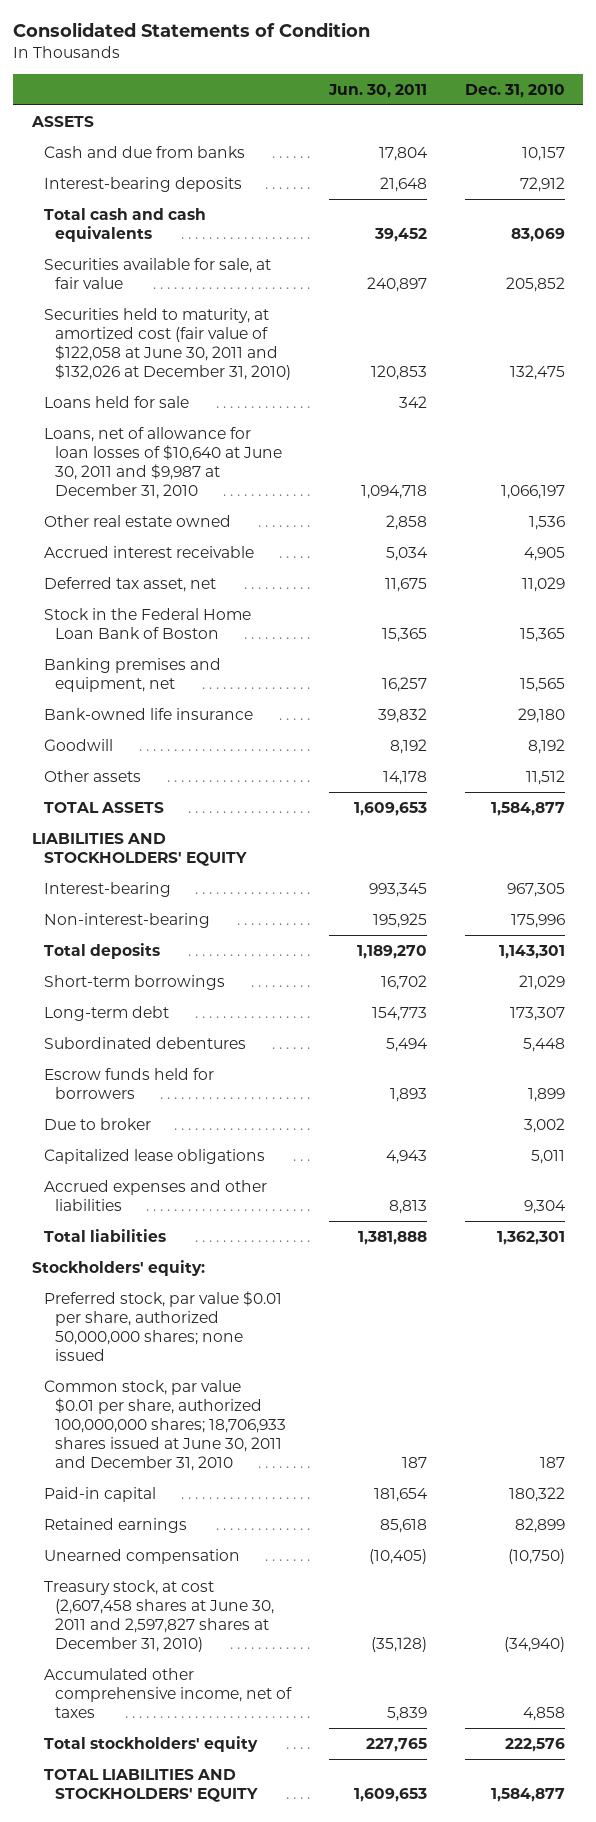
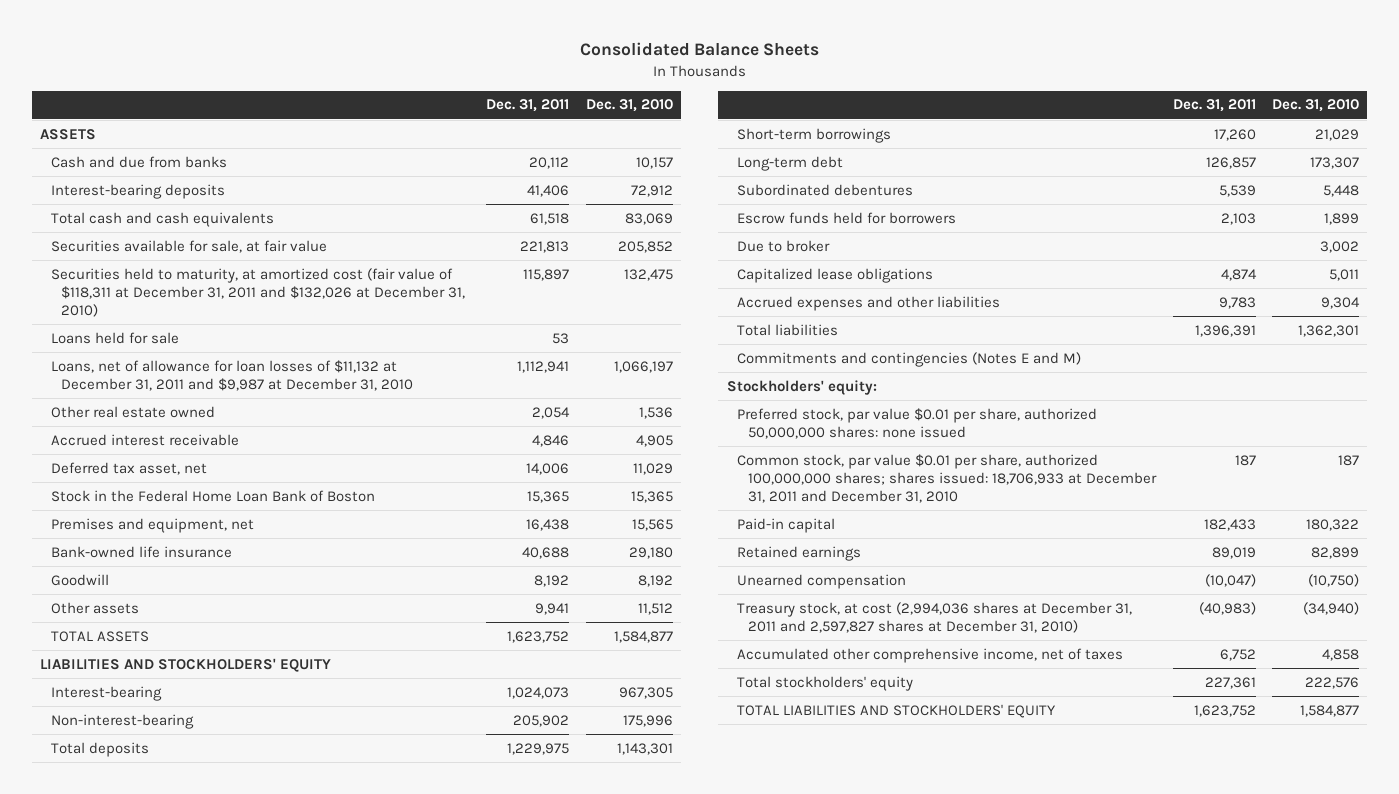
- Consolidated Statements of Condition
+ Consolidated Balance Sheets
- | Jun. 30, 2011 | Dec. 31, 2010
+ | Dec. 31, 2011 | Dec. 31, 2010
- Securities held to maturity, at amortized cost (fair value of $122,058 at June 30, 2011 and $132,026 at December 31, 2010) | 120,853 | 132,475
+ Securities held to maturity, at amortized cost (fair value of $118,311 at December 31, 2011 and $132,026 at December 31, 2010) | 115,897 | 132,475
- Loans, net of allowance for loan losses of $10,640 at June 30, 2011 and $9,987 at December 31, 2010 | 1,094,718 | 1,066,197
+ Loans, net of allowance for loan losses of $11,132 at December 31, 2011 and $9,987 at December 31, 2010 | 1,112,941 | 1,066,197
- Banking premises and equipment, net | 16,257 | 15,565
+ Premises and equipment, net | 16,438 | 15,565
+ Commitments and contingencies (Notes E and M)
- Preferred stock, par value $0.01 per share, authorized 50,000,000 shares; none issued
- Common stock, par value $0.01 per share, authorized 100,000,000 shares; 18,706,933 shares issued at June 30, 2011 and December 31, 2010 | 187 | 187
+ Preferred stock, par value $0.01 per share, authorized 50,000,000 shares: none issued
+ Common stock, par value $0.01 per share, authorized 100,000,000 shares; shares issued: 18,706,933 at December 31, 2011 and December 31, 2010 | 187 | 187
- Treasury stock, at cost (2,607,458 shares at June 30, 2011 and 2,597,827 shares at December 31, 2010) | (35,128) | (34,940)
+ Treasury stock, at cost (2,994,036 shares at December 31, 2011 and 2,597,827 shares at December 31, 2010) | (40,983) | (34,940)

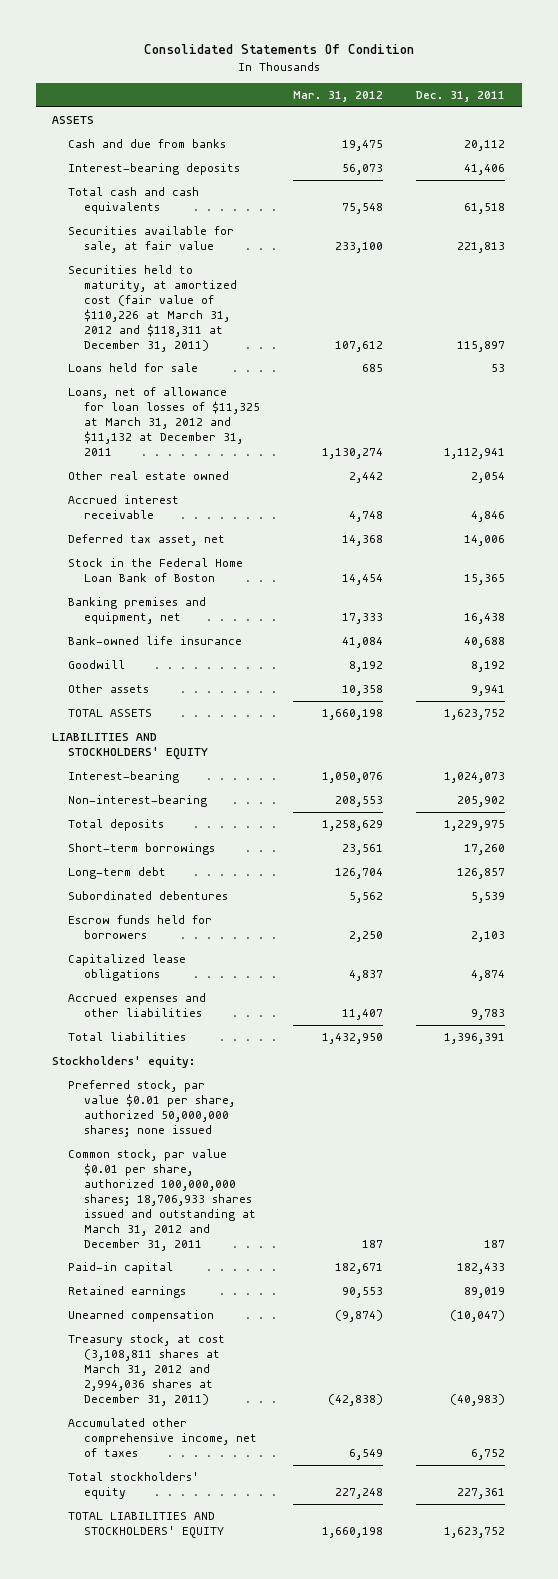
- Consolidated Balance Sheets
+ Consolidated Statements Of Condition
- | Dec. 31, 2011 | Dec. 31, 2010
+ | Mar. 31, 2012 | Dec. 31, 2011
- Securities held to maturity, at amortized cost (fair value of $118,311 at December 31, 2011 and $132,026 at December 31, 2010) | 115,897 | 132,475
+ Securities held to maturity, at amortized cost (fair value of $110,226 at March 31, 2012 and $118,311 at December 31, 2011) | 107,612 | 115,897
- Loans, net of allowance for loan losses of $11,132 at December 31, 2011 and $9,987 at December 31, 2010 | 1,112,941 | 1,066,197
+ Loans, net of allowance for loan losses of $11,325 at March 31, 2012 and $11,132 at December 31, 2011 | 1,130,274 | 1,112,941
- Premises and equipment, net | 16,438 | 15,565
+ Banking premises and equipment, net | 17,333 | 16,438
- Due to broker | | 3,002
- Commitments and contingencies (Notes E and M)
- Preferred stock, par value $0.01 per share, authorized 50,000,000 shares: none issued
- Common stock, par value $0.01 per share, authorized 100,000,000 shares; shares issued: 18,706,933 at December 31, 2011 and December 31, 2010 | 187 | 187
+ Preferred stock, par value $0.01 per share, authorized 50,000,000 shares; none issued
+ Common stock, par value $0.01 per share, authorized 100,000,000 shares; 18,706,933 shares issued and outstanding at March 31, 2012 and December 31, 2011 | 187 | 187
- Treasury stock, at cost (2,994,036 shares at December 31, 2011 and 2,597,827 shares at December 31, 2010) | (40,983) | (34,940)
+ Treasury stock, at cost (3,108,811 shares at March 31, 2012 and 2,994,036 shares at December 31, 2011) | (42,838) | (40,983)

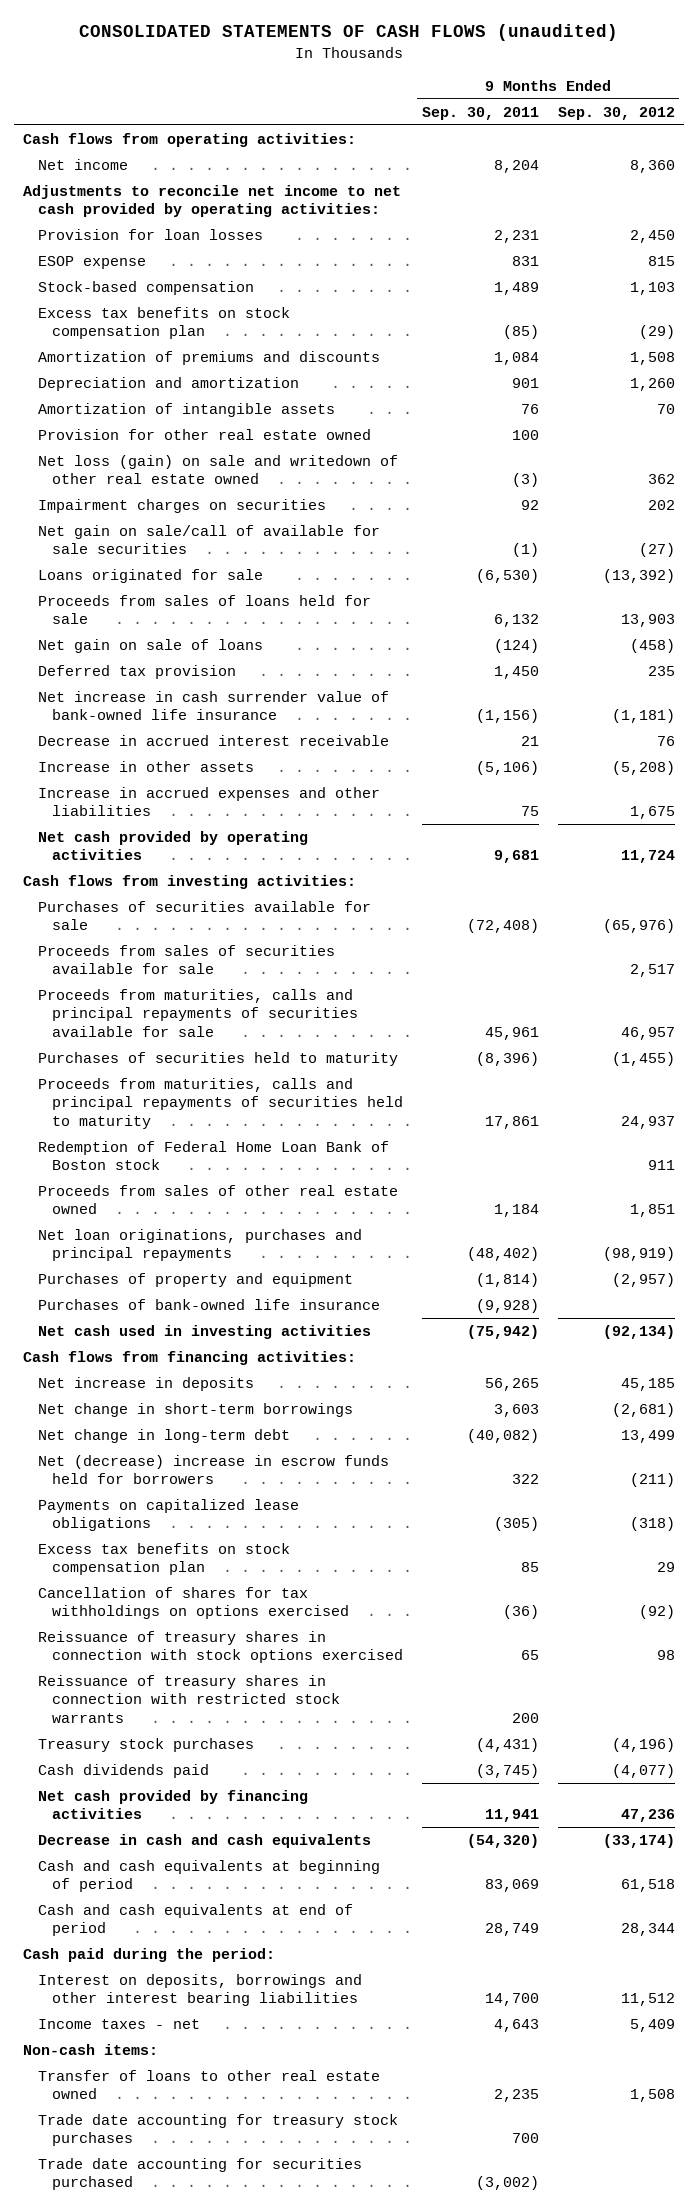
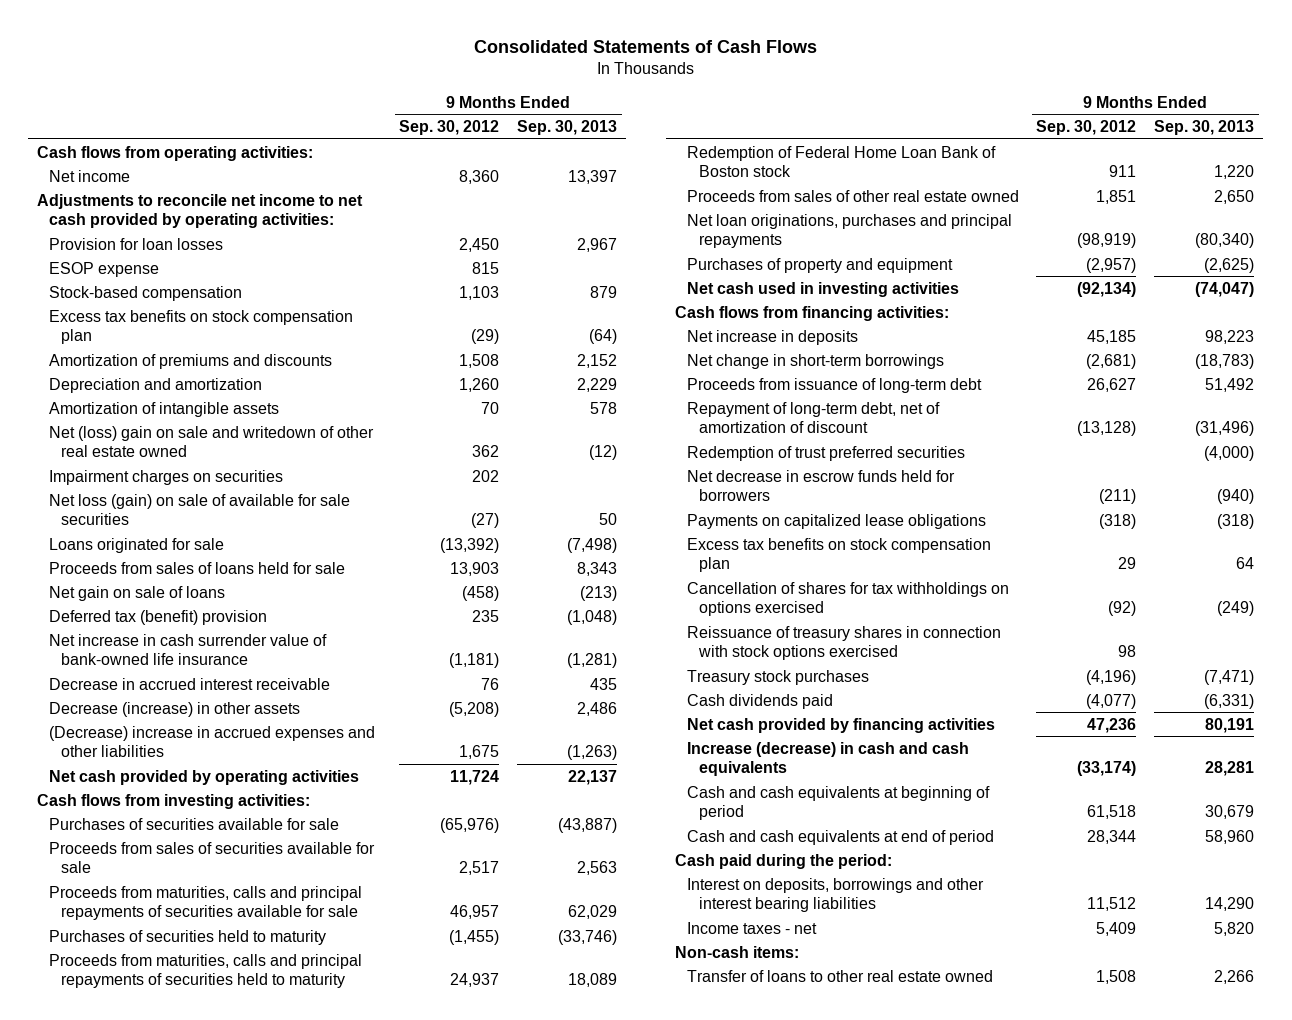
- CONSOLIDATED STATEMENTS OF CASH FLOWS (unaudited)
+ Consolidated Statements of Cash Flows
- | 9 Months Ended Sep. 30, 2011 | 9 Months Ended Sep. 30, 2012
+ | 9 Months Ended Sep. 30, 2012 | 9 Months Ended Sep. 30, 2013
- Provision for other real estate owned | 100 |
- Net loss (gain) on sale and writedown of other real estate owned | (3) | 362
+ Net (loss) gain on sale and writedown of other real estate owned | 362 | (12)
- Net gain on sale/call of available for sale securities | (1) | (27)
+ Net loss (gain) on sale of available for sale securities | (27) | 50
- Deferred tax provision | 1,450 | 235
+ Deferred tax (benefit) provision | 235 | (1,048)
- Increase in other assets | (5,106) | (5,208)
- Increase in accrued expenses and other liabilities | 75 | 1,675
+ Decrease (increase) in other assets | (5,208) | 2,486
+ (Decrease) increase in accrued expenses and other liabilities | 1,675 | (1,263)
- Purchases of bank-owned life insurance | (9,928) |
- Net change in long-term debt | (40,082) | 13,499
- Net (decrease) increase in escrow funds held for borrowers | 322 | (211)
+ Proceeds from issuance of long-term debt | 26,627 | 51,492
+ Repayment of long-term debt, net of amortization of discount | (13,128) | (31,496)
+ Redemption of trust preferred securities | | (4,000)
+ Net decrease in escrow funds held for borrowers | (211) | (940)
- Reissuance of treasury shares in connection with restricted stock warrants | 200 |
- Decrease in cash and cash equivalents | (54,320) | (33,174)
+ Increase (decrease) in cash and cash equivalents | (33,174) | 28,281
- Trade date accounting for treasury stock purchases | 700 |
- Trade date accounting for securities purchased | (3,002) |

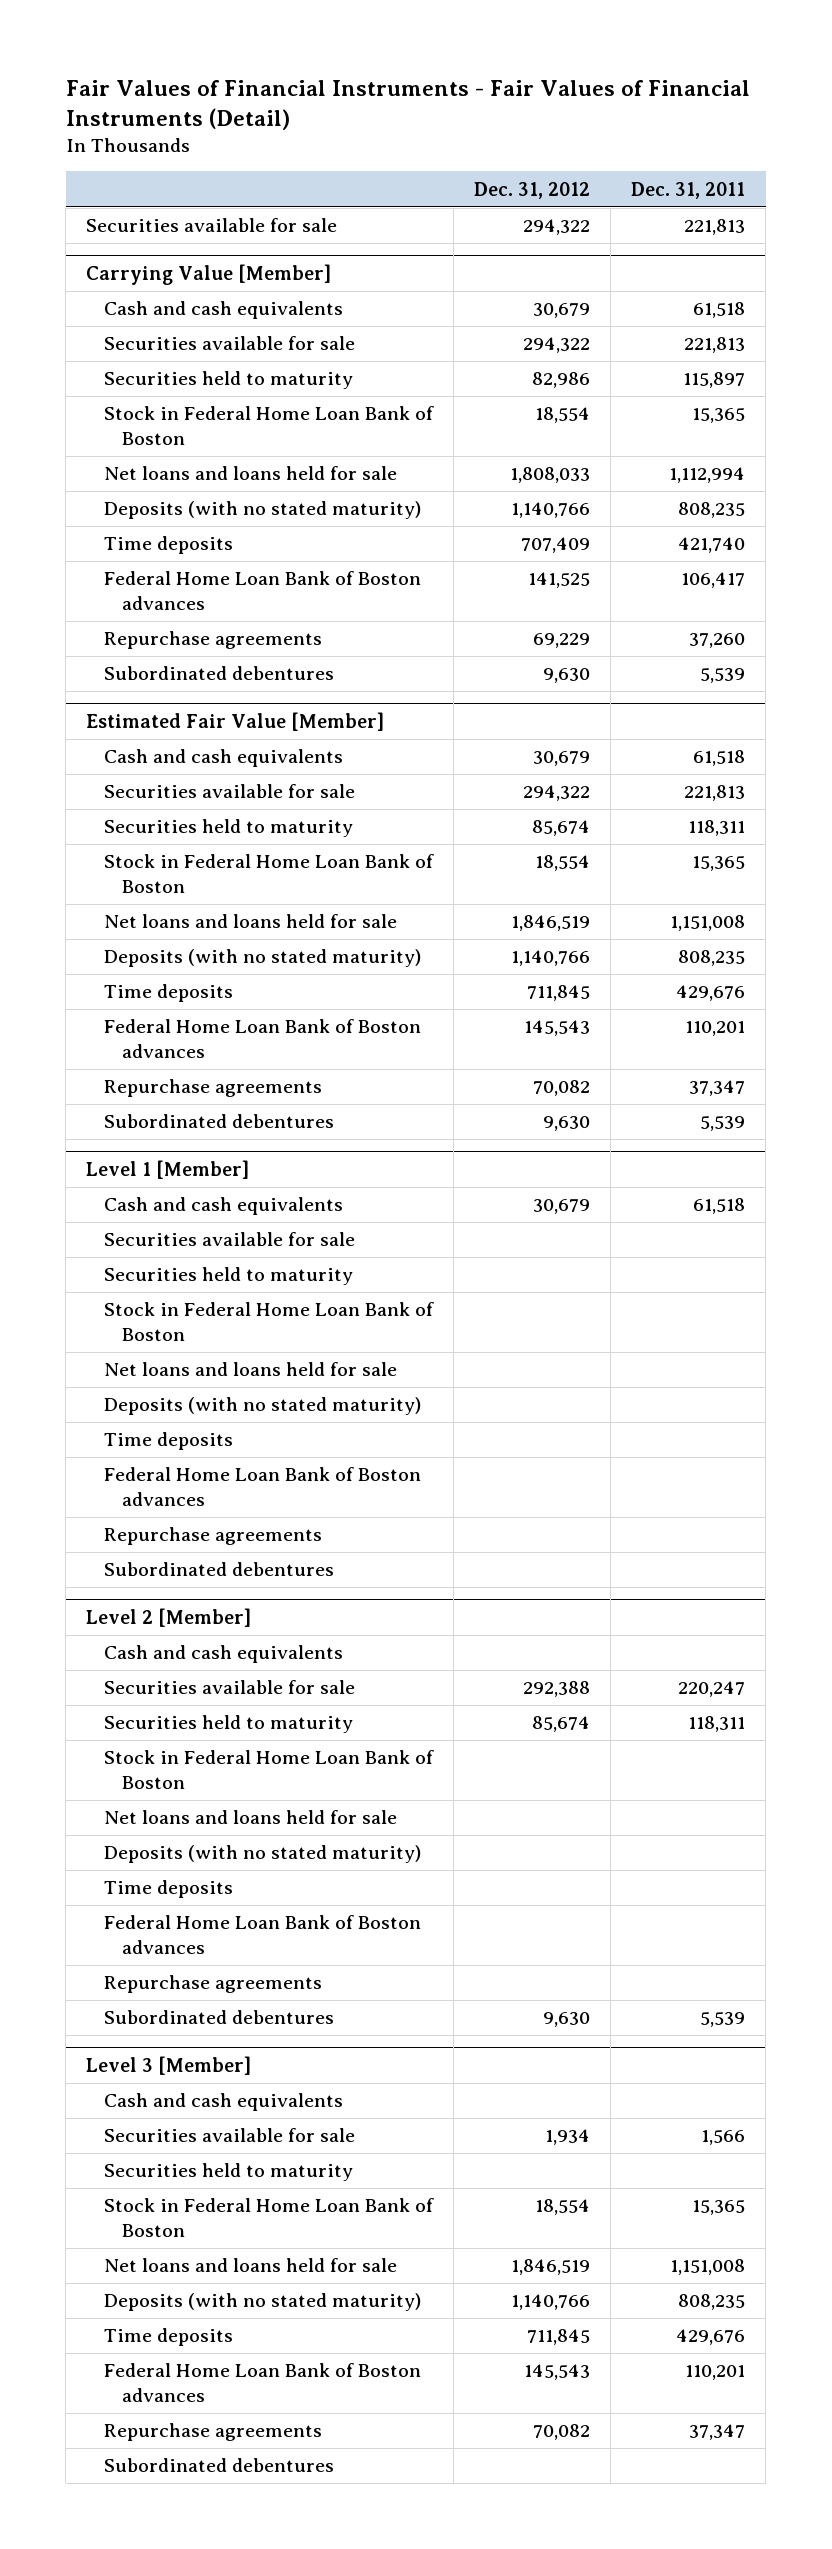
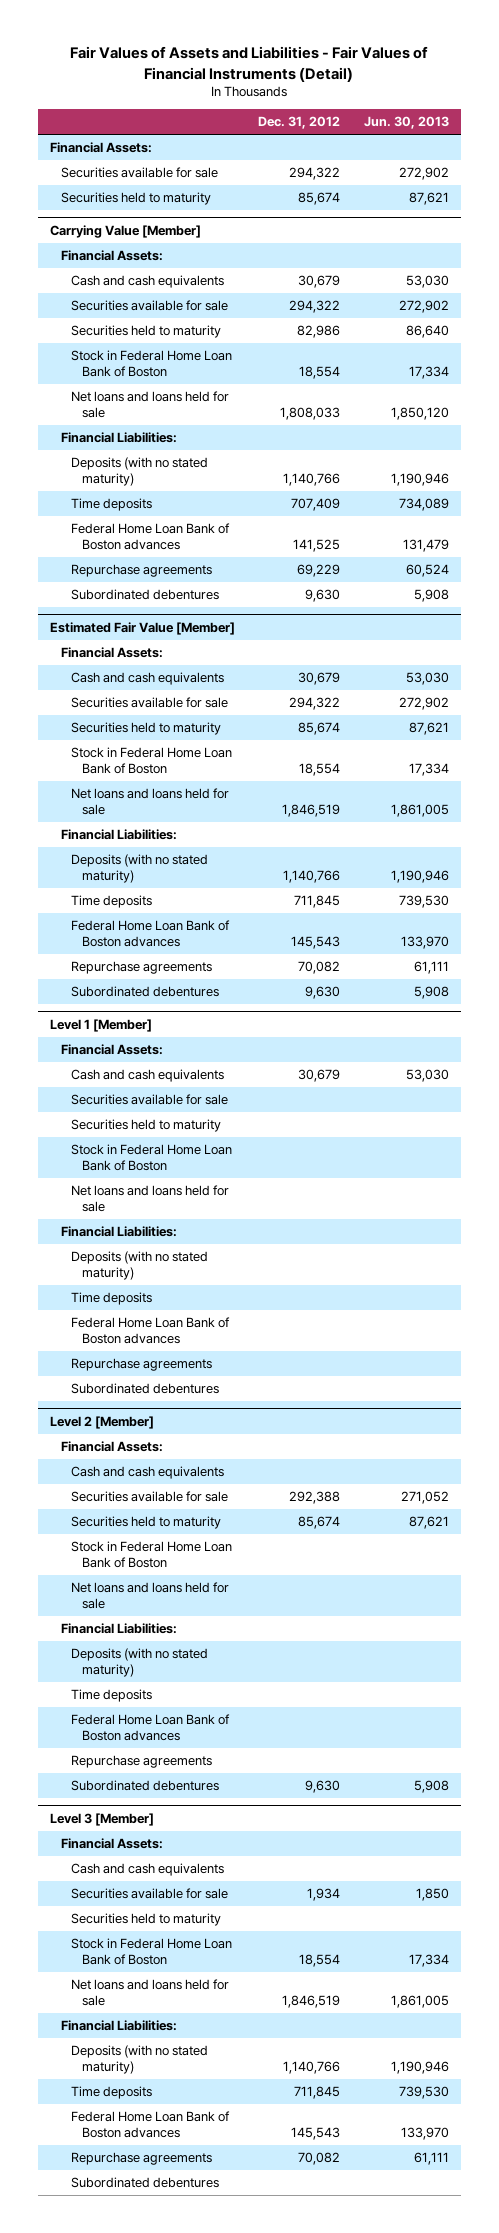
- Fair Values of Financial Instruments - Fair Values of Financial Instruments (Detail)
+ Fair Values of Assets and Liabilities - Fair Values of Financial Instruments (Detail)
- | Dec. 31, 2012 | Dec. 31, 2011
+ | Dec. 31, 2012 | Jun. 30, 2013
+ Financial Assets:
+ Securities held to maturity | 85,674 | 87,621
@ Carrying Value [Member]
+ Financial Assets:
+ Financial Liabilities:
@ Estimated Fair Value [Member]
+ Financial Assets:
+ Financial Liabilities:
@ Level 1 [Member]
+ Financial Assets:
+ Financial Liabilities:
@ Level 2 [Member]
+ Financial Assets:
+ Financial Liabilities:
@ Level 3 [Member]
+ Financial Assets:
+ Financial Liabilities:

